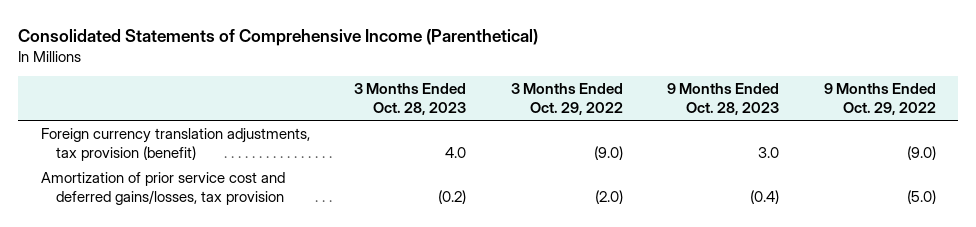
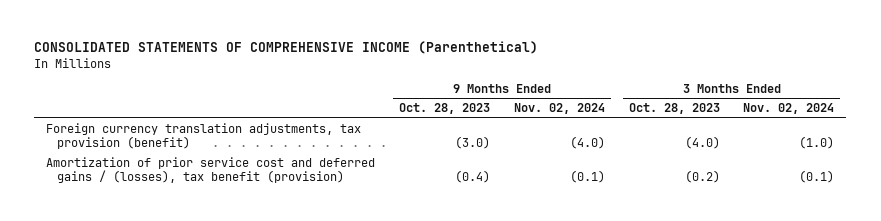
- Consolidated Statements of Comprehensive Income (Parenthetical)
+ CONSOLIDATED STATEMENTS OF COMPREHENSIVE INCOME (Parenthetical)
- | 3 Months Ended Oct. 28, 2023 | 3 Months Ended Oct. 29, 2022 | 9 Months Ended Oct. 28, 2023 | 9 Months Ended Oct. 29, 2022
+ | 9 Months Ended Oct. 28, 2023 | 9 Months Ended Nov. 02, 2024 | 3 Months Ended Oct. 28, 2023 | 3 Months Ended Nov. 02, 2024
- Foreign currency translation adjustments, tax provision (benefit) | 4.0 | (9.0) | 3.0 | (9.0)
- Amortization of prior service cost and deferred gains/losses, tax provision | (0.2) | (2.0) | (0.4) | (5.0)
+ Foreign currency translation adjustments, tax provision (benefit) | (3.0) | (4.0) | (4.0) | (1.0)
+ Amortization of prior service cost and deferred gains / (losses), tax benefit (provision) | (0.4) | (0.1) | (0.2) | (0.1)

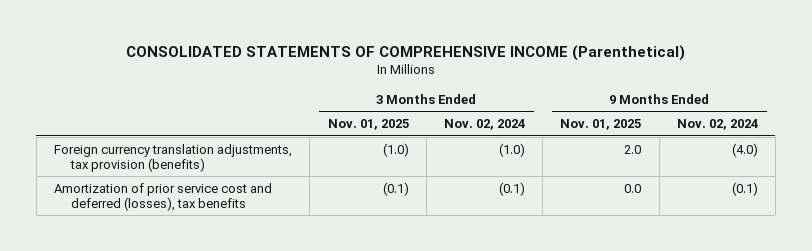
- | 9 Months Ended Oct. 28, 2023 | 9 Months Ended Nov. 02, 2024 | 3 Months Ended Oct. 28, 2023 | 3 Months Ended Nov. 02, 2024
+ | 3 Months Ended Nov. 01, 2025 | 3 Months Ended Nov. 02, 2024 | 9 Months Ended Nov. 01, 2025 | 9 Months Ended Nov. 02, 2024
- Foreign currency translation adjustments, tax provision (benefit) | (3.0) | (4.0) | (4.0) | (1.0)
- Amortization of prior service cost and deferred gains / (losses), tax benefit (provision) | (0.4) | (0.1) | (0.2) | (0.1)
+ Foreign currency translation adjustments, tax provision (benefits) | (1.0) | (1.0) | 2.0 | (4.0)
+ Amortization of prior service cost and deferred (losses), tax benefits | (0.1) | (0.1) | 0.0 | (0.1)

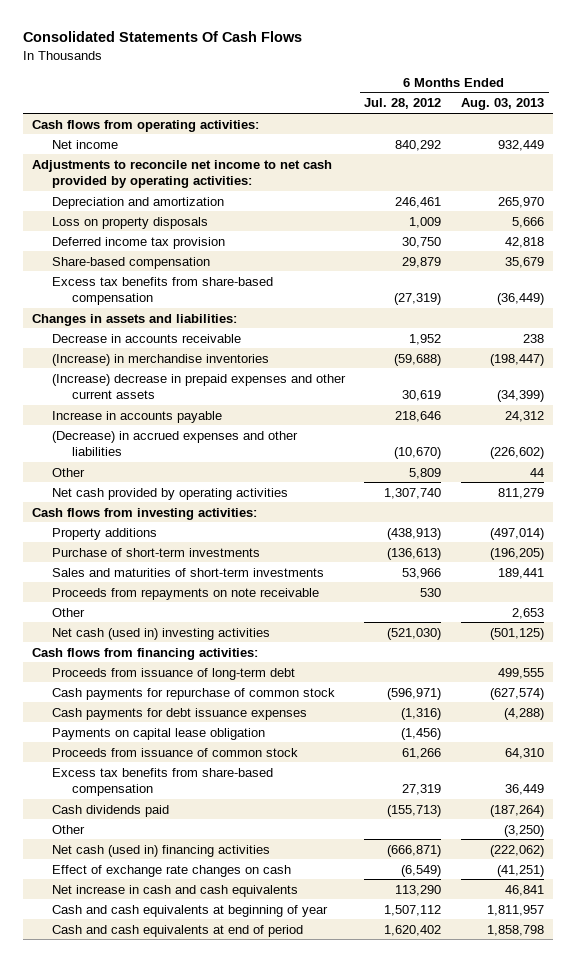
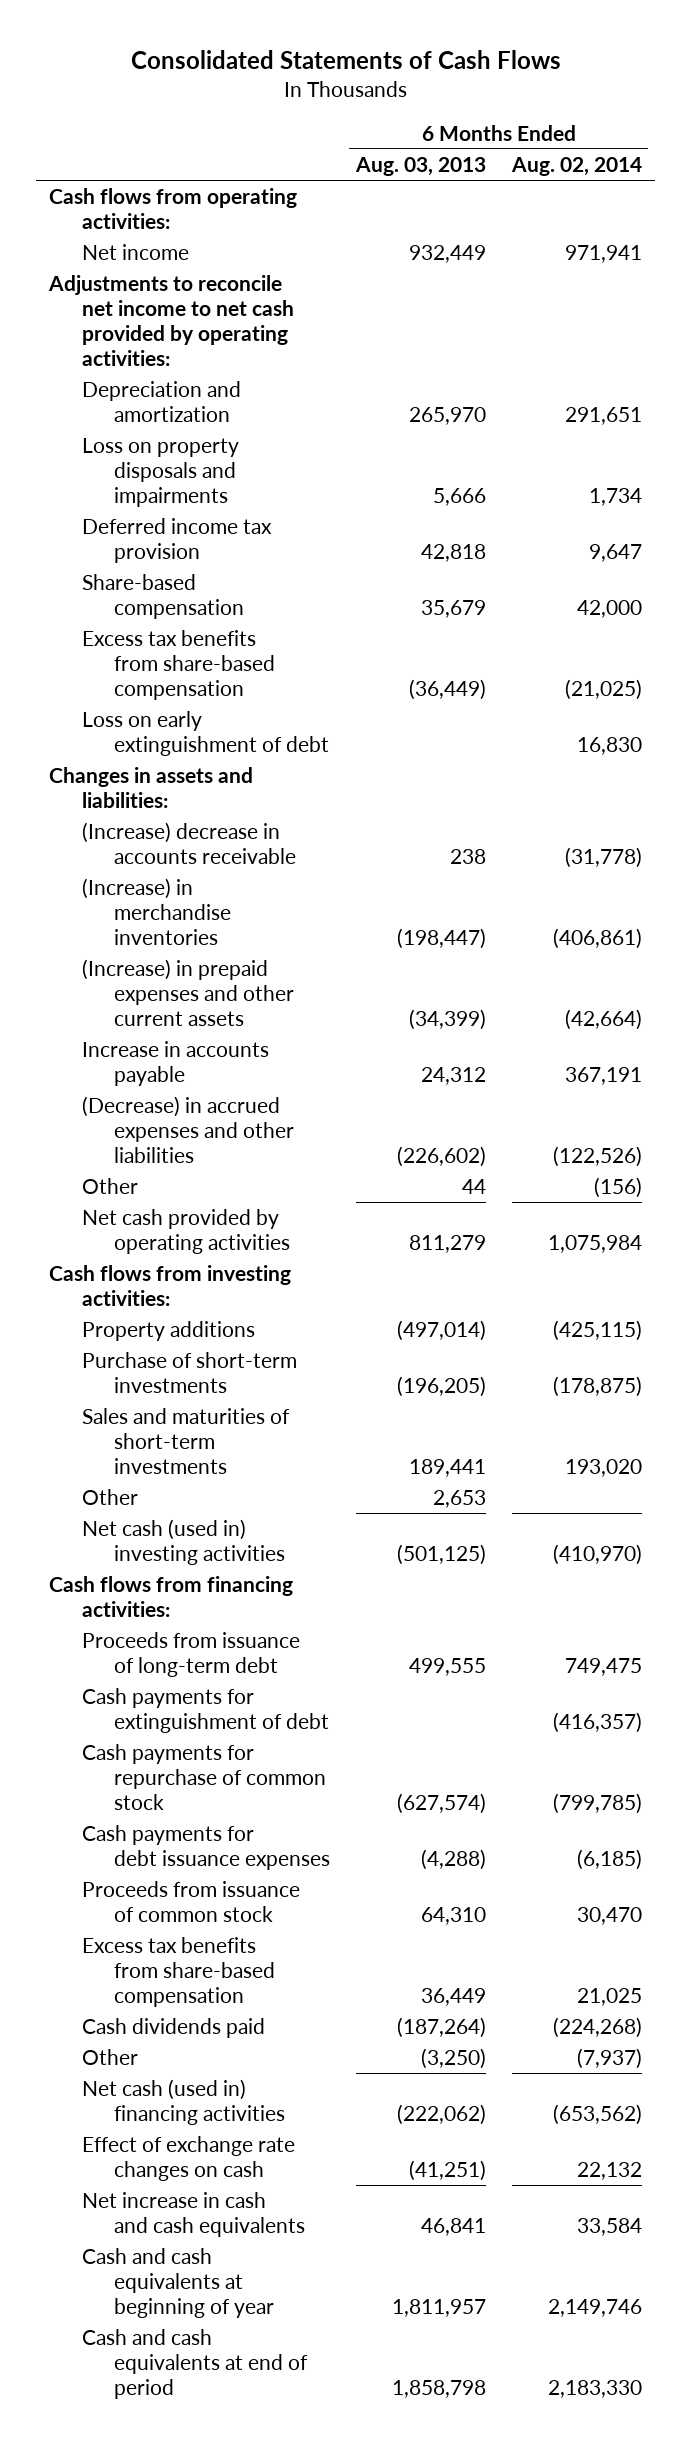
- Consolidated Statements Of Cash Flows
+ Consolidated Statements of Cash Flows
- | 6 Months Ended Jul. 28, 2012 | 6 Months Ended Aug. 03, 2013
+ | 6 Months Ended Aug. 03, 2013 | 6 Months Ended Aug. 02, 2014
- Loss on property disposals | 1,009 | 5,666
+ Loss on property disposals and impairments | 5,666 | 1,734
+ Loss on early extinguishment of debt | | 16,830
- Decrease in accounts receivable | 1,952 | 238
+ (Increase) decrease in accounts receivable | 238 | (31,778)
- (Increase) decrease in prepaid expenses and other current assets | 30,619 | (34,399)
+ (Increase) in prepaid expenses and other current assets | (34,399) | (42,664)
- Proceeds from repayments on note receivable | 530 |
+ Cash payments for extinguishment of debt | | (416,357)
- Payments on capital lease obligation | (1,456) |

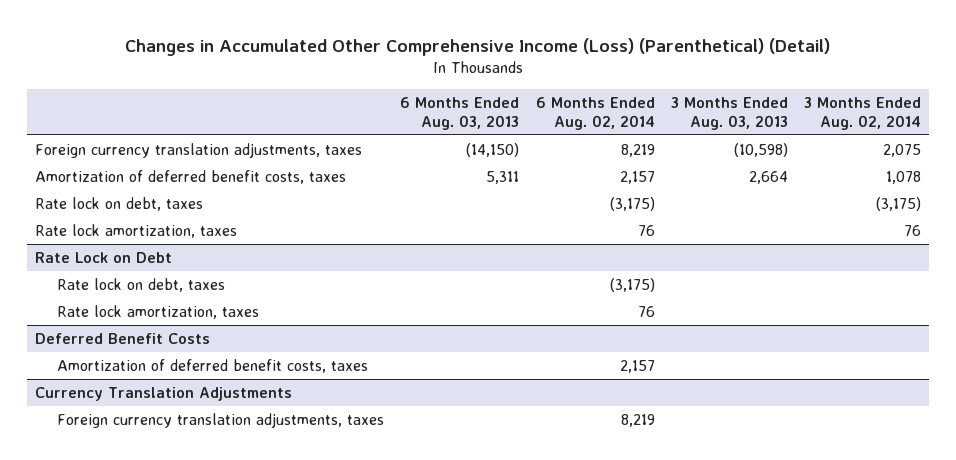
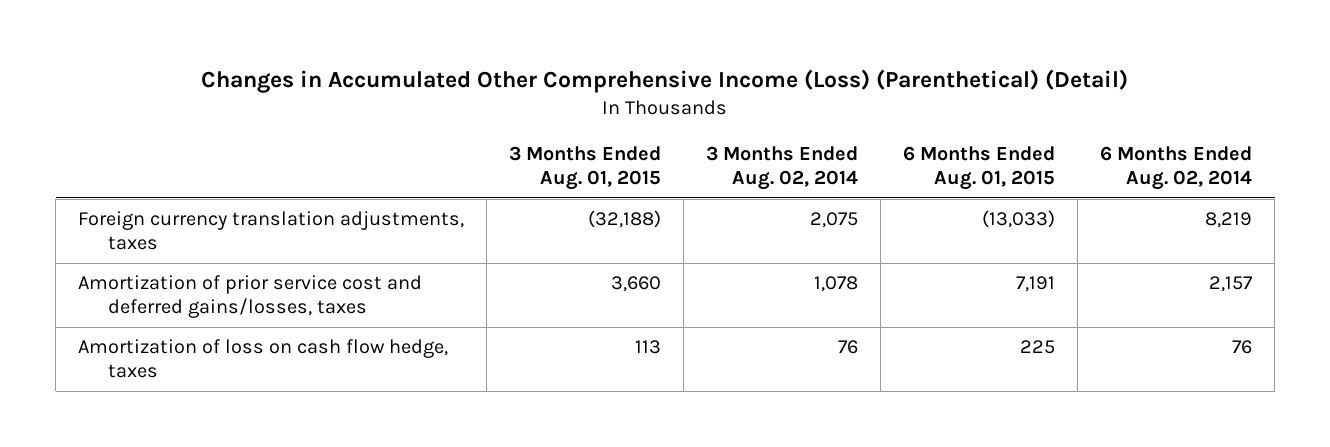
- | 6 Months Ended Aug. 03, 2013 | 6 Months Ended Aug. 02, 2014 | 3 Months Ended Aug. 03, 2013 | 3 Months Ended Aug. 02, 2014
+ | 3 Months Ended Aug. 01, 2015 | 3 Months Ended Aug. 02, 2014 | 6 Months Ended Aug. 01, 2015 | 6 Months Ended Aug. 02, 2014
- Amortization of deferred benefit costs, taxes | 5,311 | 2,157 | 2,664 | 1,078
- Rate lock on debt, taxes | | (3,175) | | (3,175)
- Rate lock amortization, taxes | | 76 | | 76
- Rate Lock on Debt
- Rate lock on debt, taxes | | (3,175) | |
- Rate lock amortization, taxes | | 76 | |
- Deferred Benefit Costs
- Amortization of deferred benefit costs, taxes | | 2,157 | |
- Currency Translation Adjustments
- Foreign currency translation adjustments, taxes | | 8,219 | |
+ Amortization of prior service cost and deferred gains/losses, taxes | 3,660 | 1,078 | 7,191 | 2,157
+ Amortization of loss on cash flow hedge, taxes | 113 | 76 | 225 | 76

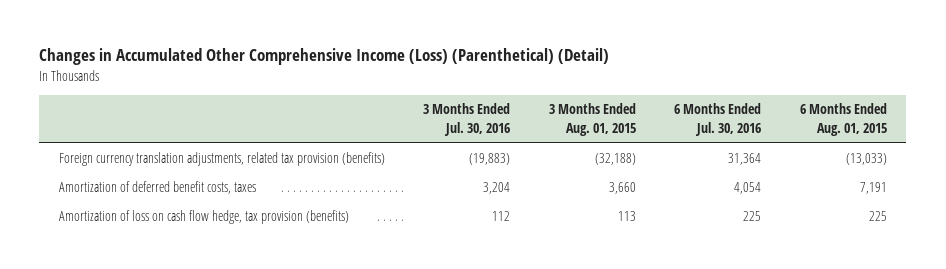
- | 3 Months Ended Aug. 01, 2015 | 3 Months Ended Aug. 02, 2014 | 6 Months Ended Aug. 01, 2015 | 6 Months Ended Aug. 02, 2014
+ | 3 Months Ended Jul. 30, 2016 | 3 Months Ended Aug. 01, 2015 | 6 Months Ended Jul. 30, 2016 | 6 Months Ended Aug. 01, 2015
- Foreign currency translation adjustments, taxes | (32,188) | 2,075 | (13,033) | 8,219
- Amortization of prior service cost and deferred gains/losses, taxes | 3,660 | 1,078 | 7,191 | 2,157
- Amortization of loss on cash flow hedge, taxes | 113 | 76 | 225 | 76
+ Foreign currency translation adjustments, related tax provision (benefits) | (19,883) | (32,188) | 31,364 | (13,033)
+ Amortization of deferred benefit costs, taxes | 3,204 | 3,660 | 4,054 | 7,191
+ Amortization of loss on cash flow hedge, tax provision (benefits) | 112 | 113 | 225 | 225

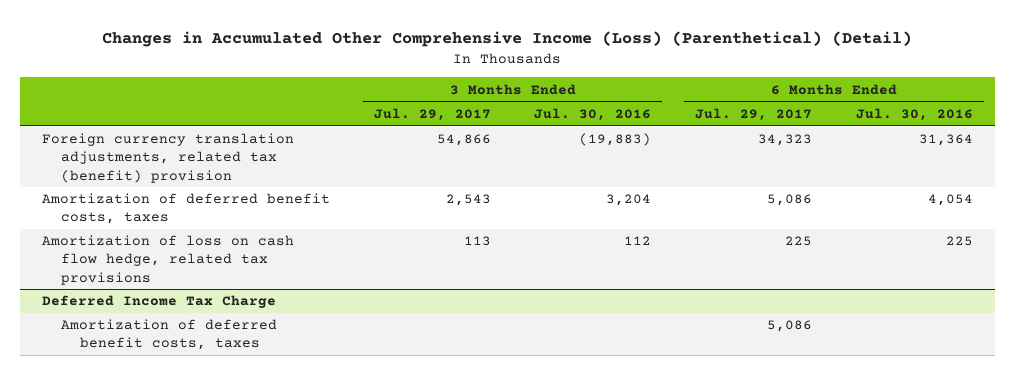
- | 3 Months Ended Jul. 30, 2016 | 3 Months Ended Aug. 01, 2015 | 6 Months Ended Jul. 30, 2016 | 6 Months Ended Aug. 01, 2015
+ | 3 Months Ended Jul. 29, 2017 | 3 Months Ended Jul. 30, 2016 | 6 Months Ended Jul. 29, 2017 | 6 Months Ended Jul. 30, 2016
- Foreign currency translation adjustments, related tax provision (benefits) | (19,883) | (32,188) | 31,364 | (13,033)
+ Foreign currency translation adjustments, related tax (benefit) provision | 54,866 | (19,883) | 34,323 | 31,364
- Amortization of loss on cash flow hedge, tax provision (benefits) | 112 | 113 | 225 | 225
+ Amortization of loss on cash flow hedge, related tax provisions | 113 | 112 | 225 | 225
+ Deferred Income Tax Charge
+ Amortization of deferred benefit costs, taxes | | | 5,086 |

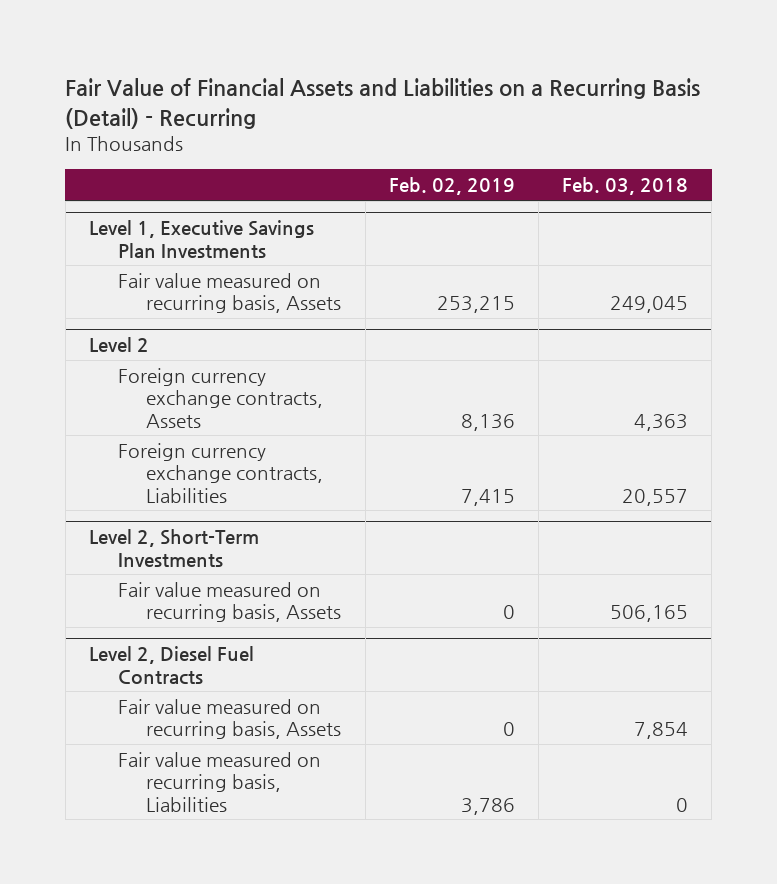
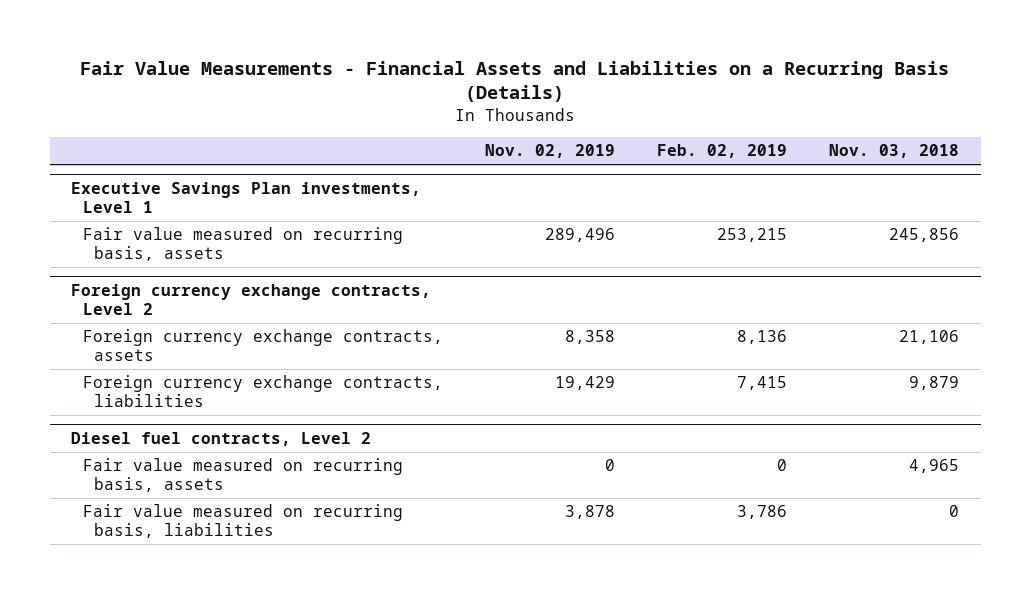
- Fair Value of Financial Assets and Liabilities on a Recurring Basis (Detail) - Recurring
+ Fair Value Measurements - Financial Assets and Liabilities on a Recurring Basis (Details)
- | Feb. 02, 2019 | Feb. 03, 2018
+ | Nov. 02, 2019 | Feb. 02, 2019 | Nov. 03, 2018
- Level 1, Executive Savings Plan Investments
- Fair value measured on recurring basis, Assets | 253,215 | 249,045
- Level 2
- Foreign currency exchange contracts, Assets | 8,136 | 4,363
- Foreign currency exchange contracts, Liabilities | 7,415 | 20,557
- Level 2, Short-Term Investments
- Fair value measured on recurring basis, Assets | 0 | 506,165
- Level 2, Diesel Fuel Contracts
- Fair value measured on recurring basis, Assets | 0 | 7,854
- Fair value measured on recurring basis, Liabilities | 3,786 | 0
+ Executive Savings Plan investments, Level 1
+ Fair value measured on recurring basis, assets | 289,496 | 253,215 | 245,856
+ Foreign currency exchange contracts, Level 2
+ Foreign currency exchange contracts, assets | 8,358 | 8,136 | 21,106
+ Foreign currency exchange contracts, liabilities | 19,429 | 7,415 | 9,879
+ Diesel fuel contracts, Level 2
+ Fair value measured on recurring basis, assets | 0 | 0 | 4,965
+ Fair value measured on recurring basis, liabilities | 3,878 | 3,786 | 0

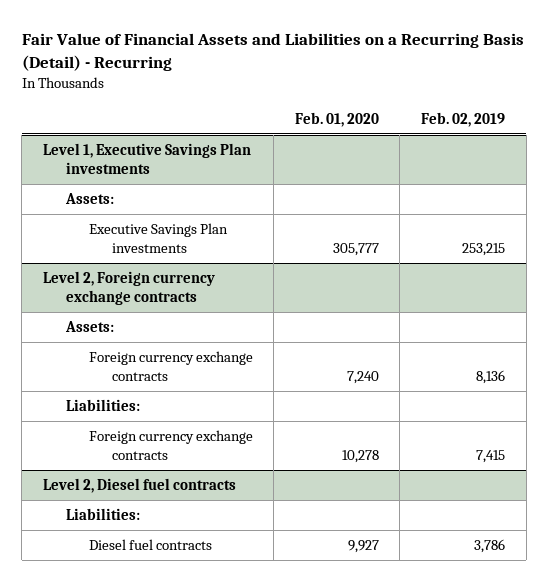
- Fair Value Measurements - Financial Assets and Liabilities on a Recurring Basis (Details)
+ Fair Value of Financial Assets and Liabilities on a Recurring Basis (Detail) - Recurring
- | Nov. 02, 2019 | Feb. 02, 2019 | Nov. 03, 2018
+ | Feb. 01, 2020 | Feb. 02, 2019
- Executive Savings Plan investments, Level 1
- Fair value measured on recurring basis, assets | 289,496 | 253,215 | 245,856
- Foreign currency exchange contracts, Level 2
- Foreign currency exchange contracts, assets | 8,358 | 8,136 | 21,106
- Foreign currency exchange contracts, liabilities | 19,429 | 7,415 | 9,879
- Diesel fuel contracts, Level 2
- Fair value measured on recurring basis, assets | 0 | 0 | 4,965
- Fair value measured on recurring basis, liabilities | 3,878 | 3,786 | 0
+ Level 1, Executive Savings Plan investments
+ Assets:
+ Executive Savings Plan investments | 305,777 | 253,215
+ Level 2, Foreign currency exchange contracts
+ Assets:
+ Foreign currency exchange contracts | 7,240 | 8,136
+ Liabilities:
+ Foreign currency exchange contracts | 10,278 | 7,415
+ Level 2, Diesel fuel contracts
+ Liabilities:
+ Diesel fuel contracts | 9,927 | 3,786

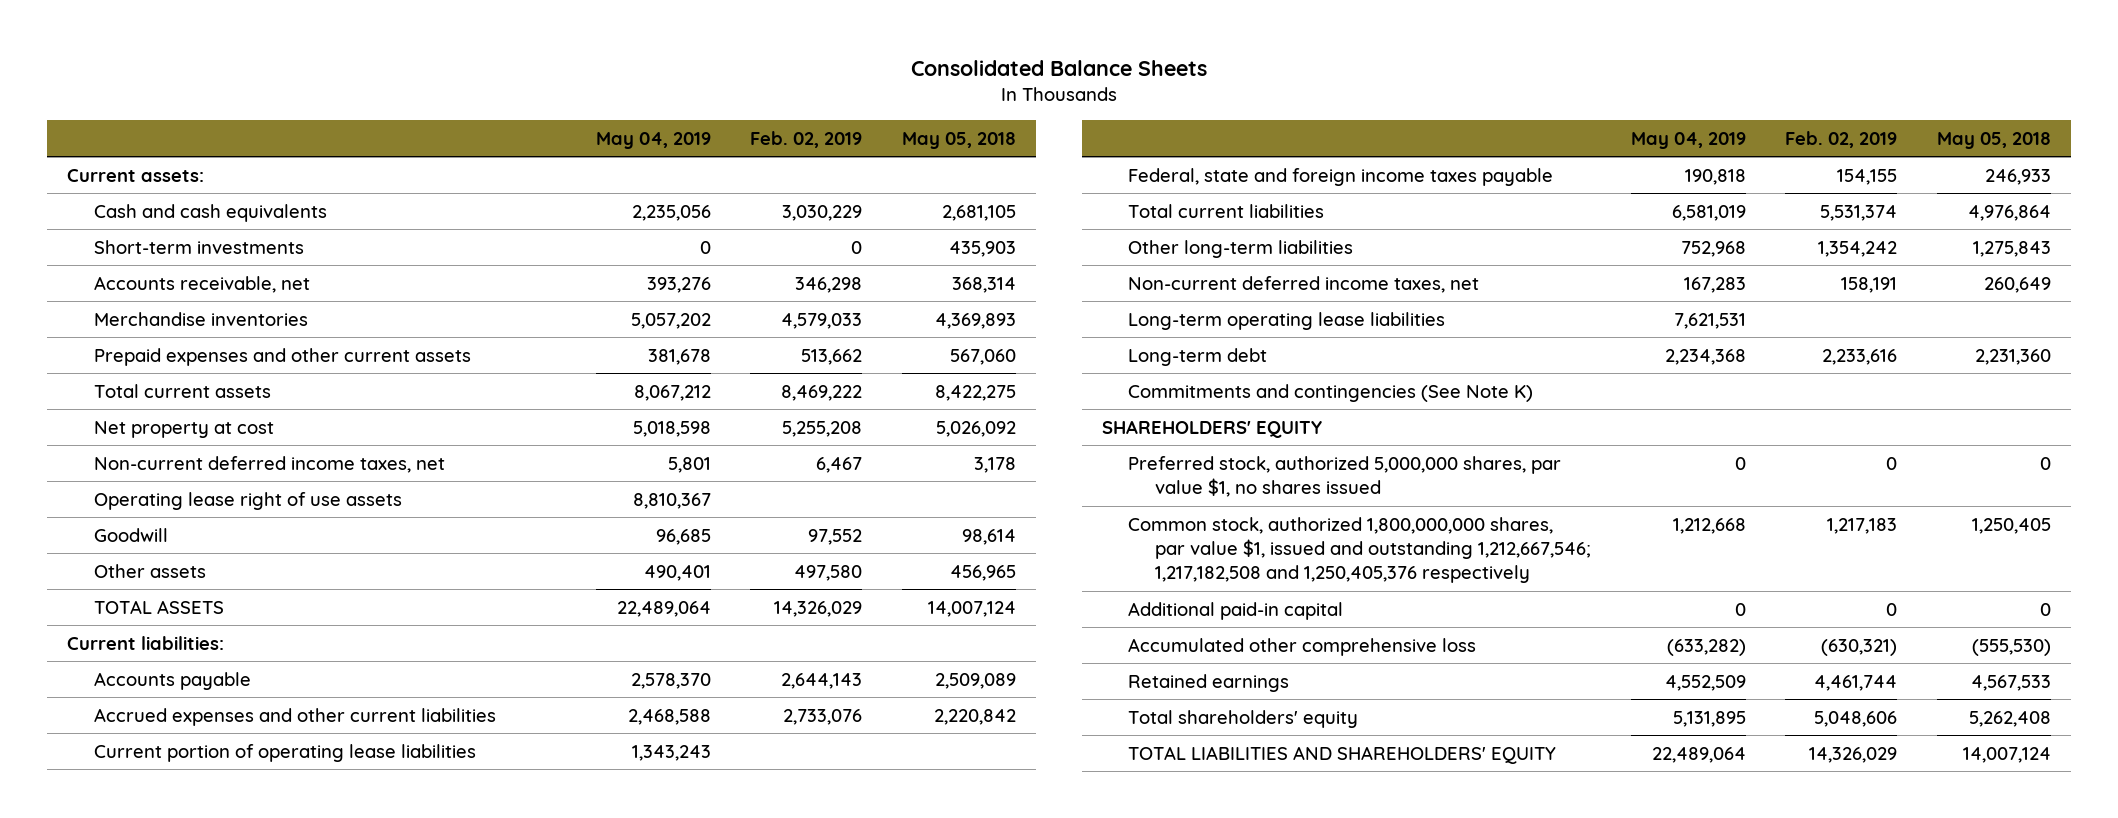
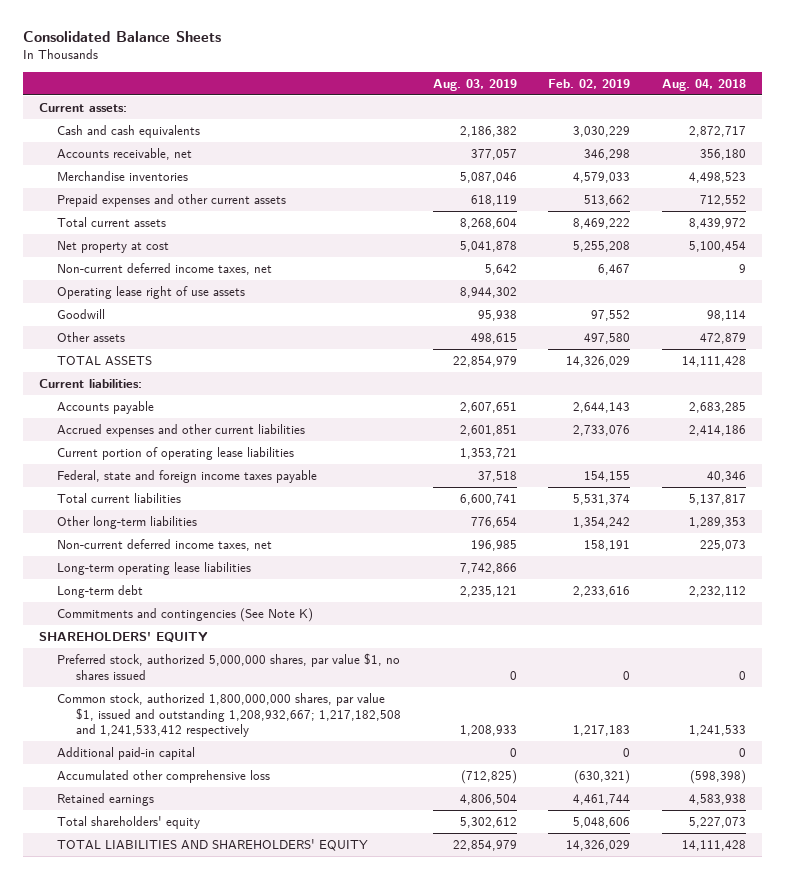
- | May 04, 2019 | Feb. 02, 2019 | May 05, 2018
+ | Aug. 03, 2019 | Feb. 02, 2019 | Aug. 04, 2018
- Short-term investments | 0 | 0 | 435,903
- Common stock, authorized 1,800,000,000 shares, par value $1, issued and outstanding 1,212,667,546; 1,217,182,508 and 1,250,405,376 respectively | 1,212,668 | 1,217,183 | 1,250,405
+ Common stock, authorized 1,800,000,000 shares, par value $1, issued and outstanding 1,208,932,667; 1,217,182,508 and 1,241,533,412 respectively | 1,208,933 | 1,217,183 | 1,241,533

